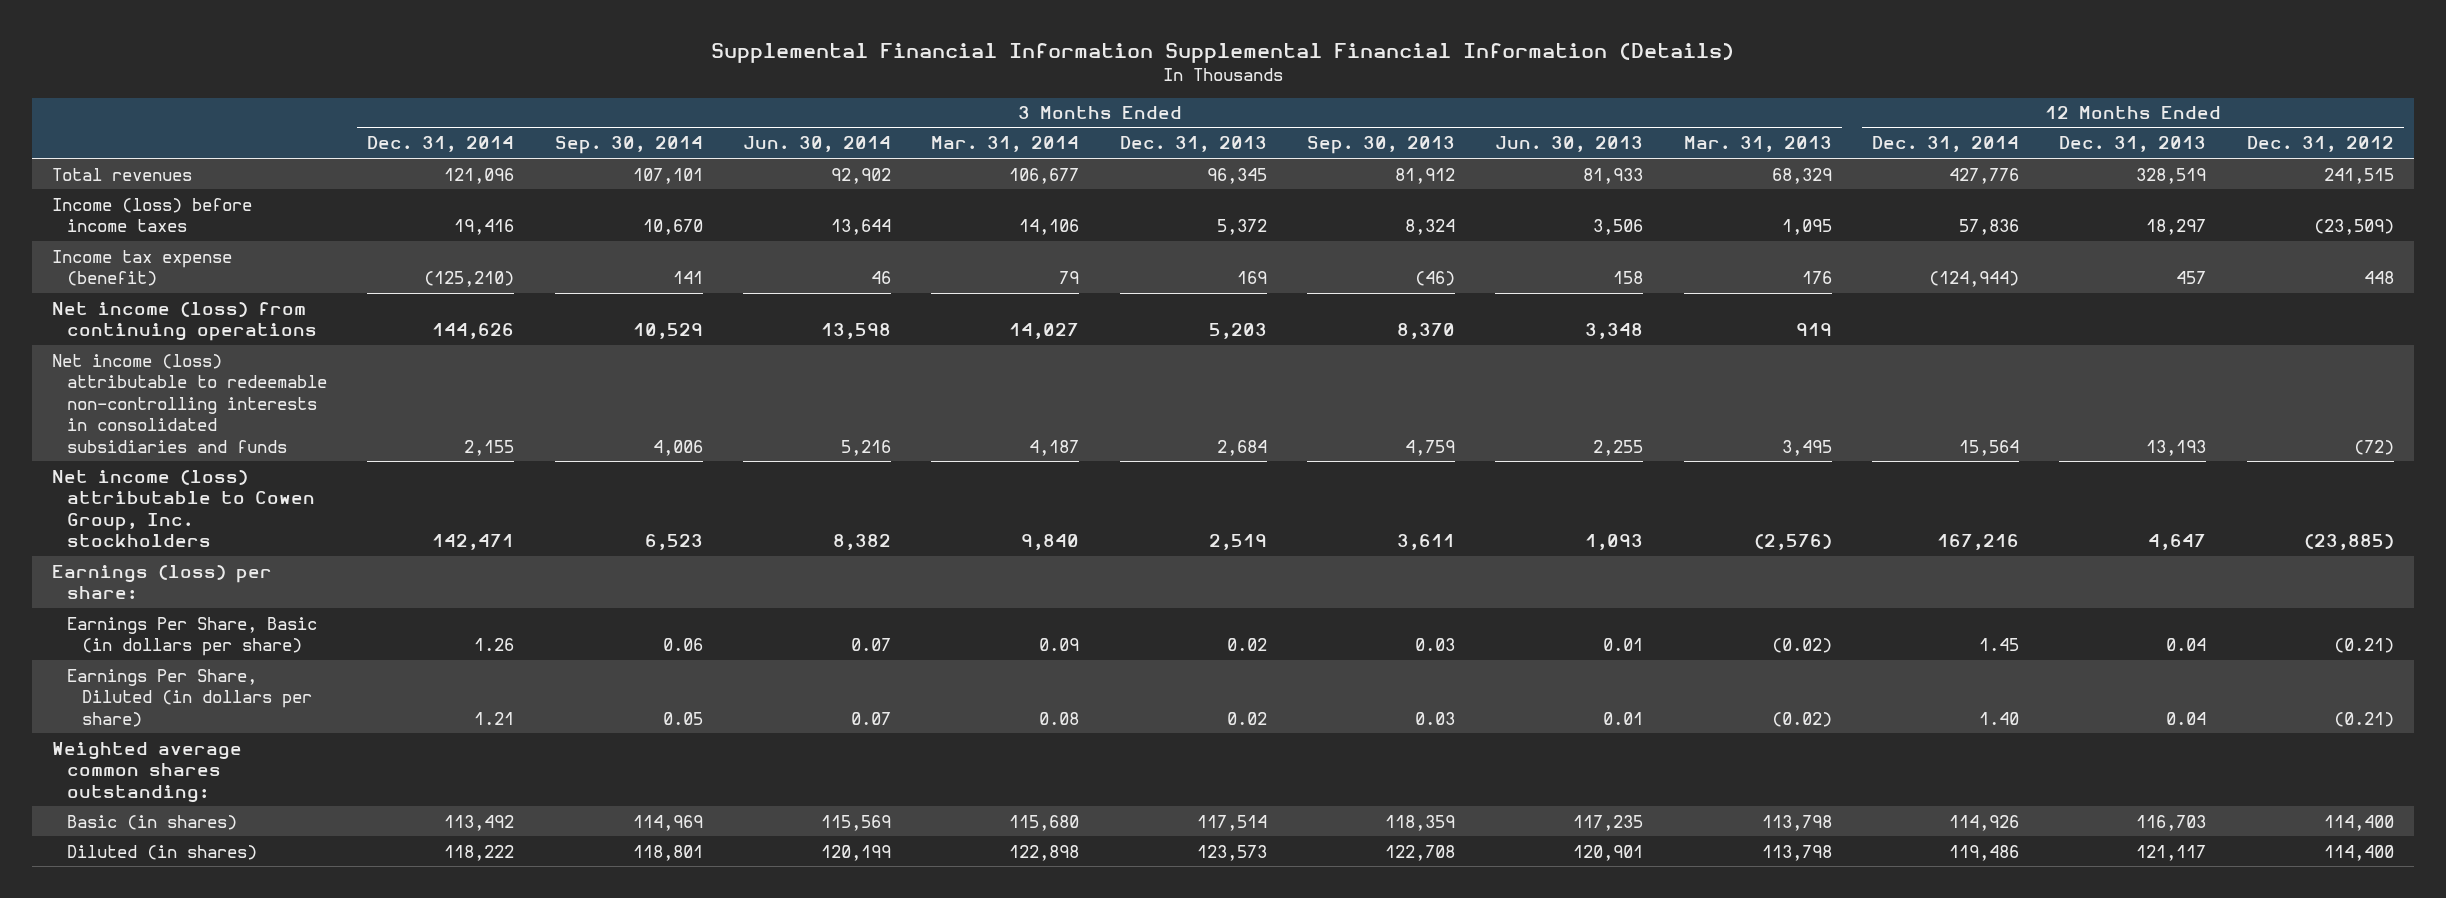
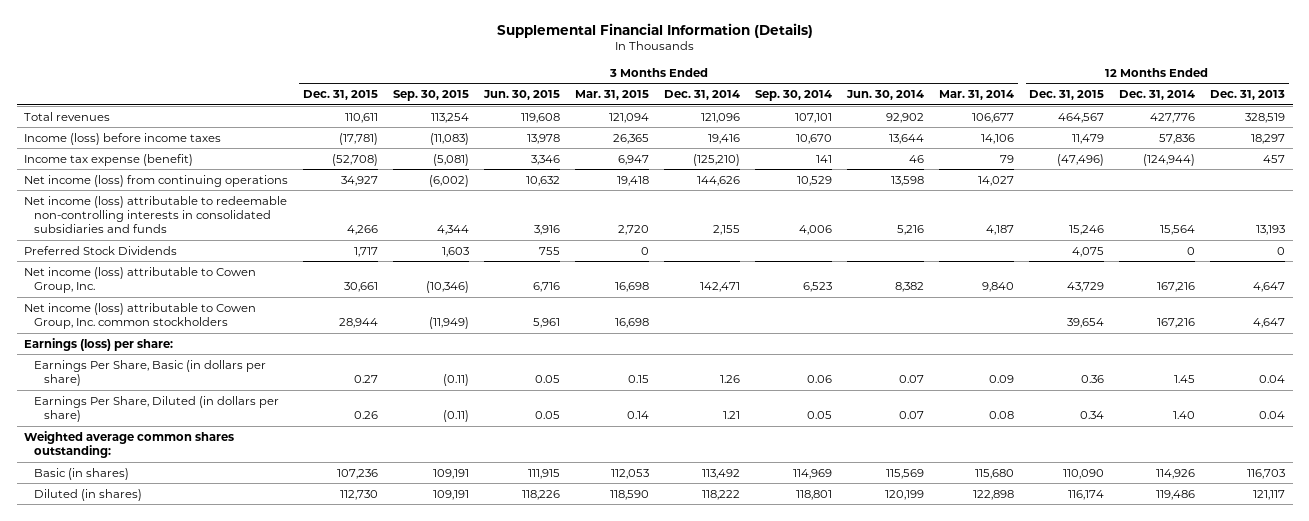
- Supplemental Financial Information Supplemental Financial Information (Details)
+ Supplemental Financial Information (Details)
- | 3 Months Ended Dec. 31, 2014 | 3 Months Ended Sep. 30, 2014 | 3 Months Ended Jun. 30, 2014 | 3 Months Ended Mar. 31, 2014 | 3 Months Ended Dec. 31, 2013 | 3 Months Ended Sep. 30, 2013 | 3 Months Ended Jun. 30, 2013 | 3 Months Ended Mar. 31, 2013 | 12 Months Ended Dec. 31, 2014 | 12 Months Ended Dec. 31, 2013 | 12 Months Ended Dec. 31, 2012
+ | 3 Months Ended Dec. 31, 2015 | 3 Months Ended Sep. 30, 2015 | 3 Months Ended Jun. 30, 2015 | 3 Months Ended Mar. 31, 2015 | 3 Months Ended Dec. 31, 2014 | 3 Months Ended Sep. 30, 2014 | 3 Months Ended Jun. 30, 2014 | 3 Months Ended Mar. 31, 2014 | 12 Months Ended Dec. 31, 2015 | 12 Months Ended Dec. 31, 2014 | 12 Months Ended Dec. 31, 2013
- Net income (loss) attributable to Cowen Group, Inc. stockholders | 142,471 | 6,523 | 8,382 | 9,840 | 2,519 | 3,611 | 1,093 | (2,576) | 167,216 | 4,647 | (23,885)
+ Preferred Stock Dividends | 1,717 | 1,603 | 755 | 0 | | | | | 4,075 | 0 | 0
+ Net income (loss) attributable to Cowen Group, Inc. | 30,661 | (10,346) | 6,716 | 16,698 | 142,471 | 6,523 | 8,382 | 9,840 | 43,729 | 167,216 | 4,647
+ Net income (loss) attributable to Cowen Group, Inc. common stockholders | 28,944 | (11,949) | 5,961 | 16,698 | | | | | 39,654 | 167,216 | 4,647

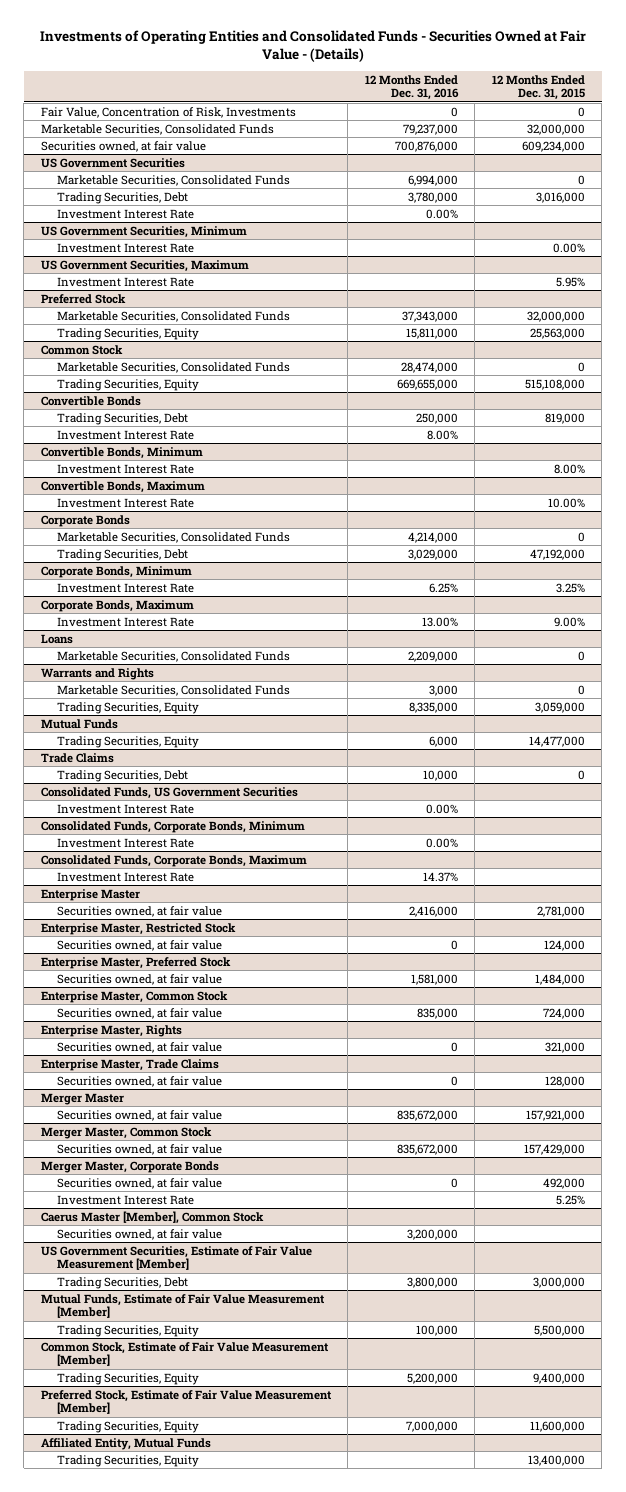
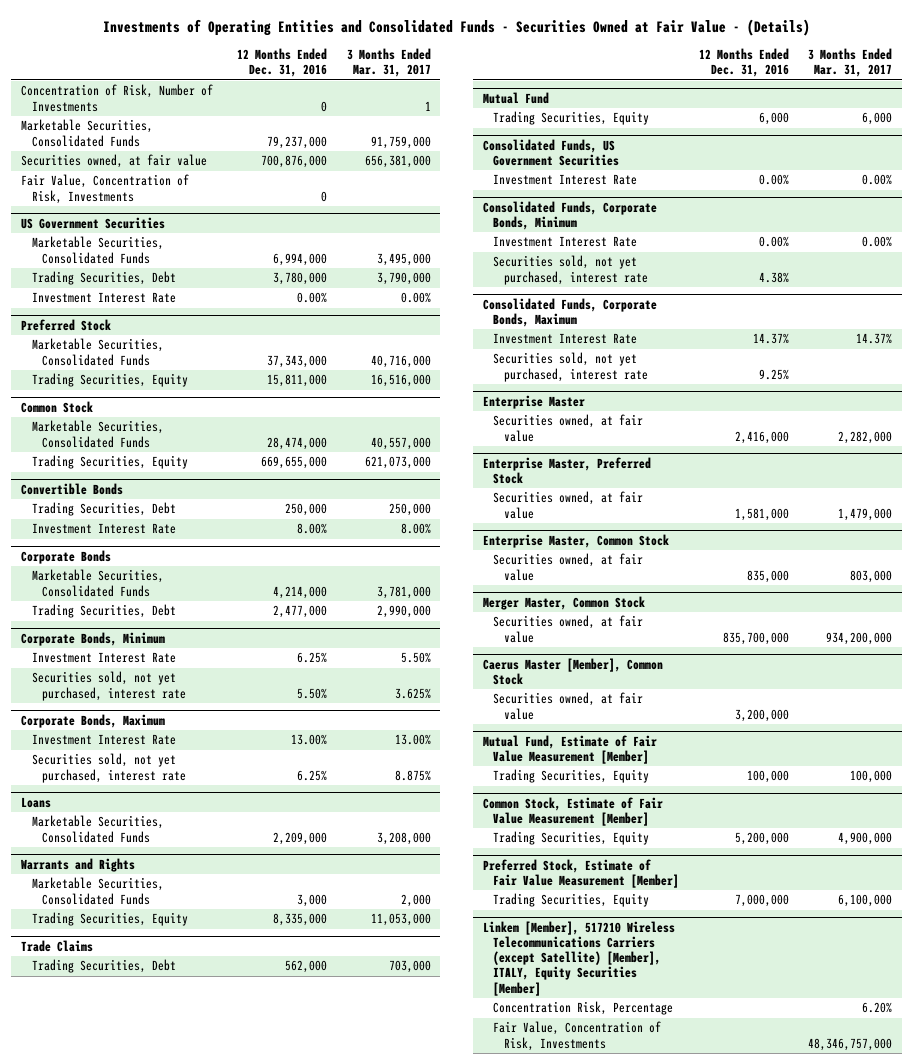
- | 12 Months Ended Dec. 31, 2016 | 12 Months Ended Dec. 31, 2015
+ | 12 Months Ended Dec. 31, 2016 | 3 Months Ended Mar. 31, 2017
+ Concentration of Risk, Number of Investments | 0 | 1
moved down: Fair Value, Concentration of Risk, Investments | 0 |
- US Government Securities, Minimum
- Investment Interest Rate | | 0.00%
- US Government Securities, Maximum
- Investment Interest Rate | | 5.95%
- Convertible Bonds, Minimum
- Investment Interest Rate | | 8.00%
- Convertible Bonds, Maximum
- Investment Interest Rate | | 10.00%
@ Corporate Bonds
- Trading Securities, Debt | 3,029,000 | 47,192,000
+ Trading Securities, Debt | 2,477,000 | 2,990,000
@ Corporate Bonds, Minimum
+ Securities sold, not yet purchased, interest rate | 5.50% | 3.625%
@ Corporate Bonds, Maximum
+ Securities sold, not yet purchased, interest rate | 6.25% | 8.875%
- Mutual Funds
- Trading Securities, Equity | 6,000 | 14,477,000
@ Trade Claims
- Trading Securities, Debt | 10,000 | 0
+ Trading Securities, Debt | 562,000 | 703,000
+ Mutual Fund
+ Trading Securities, Equity | 6,000 | 6,000
@ Consolidated Funds, Corporate Bonds, Minimum
+ Securities sold, not yet purchased, interest rate | 4.38% |
@ Consolidated Funds, Corporate Bonds, Maximum
+ Securities sold, not yet purchased, interest rate | 9.25% |
- Enterprise Master, Restricted Stock
- Securities owned, at fair value | 0 | 124,000
- Enterprise Master, Rights
- Securities owned, at fair value | 0 | 321,000
- Enterprise Master, Trade Claims
- Securities owned, at fair value | 0 | 128,000
- Merger Master
- Securities owned, at fair value | 835,672,000 | 157,921,000
@ Merger Master, Common Stock
- Securities owned, at fair value | 835,672,000 | 157,429,000
- Merger Master, Corporate Bonds
- Securities owned, at fair value | 0 | 492,000
- Investment Interest Rate | | 5.25%
@ Merger Master, Common Stock
+ Securities owned, at fair value | 835,700,000 | 934,200,000
- US Government Securities, Estimate of Fair Value Measurement [Member]
- Trading Securities, Debt | 3,800,000 | 3,000,000
- Mutual Funds, Estimate of Fair Value Measurement [Member]
+ Mutual Fund, Estimate of Fair Value Measurement [Member]
- Affiliated Entity, Mutual Funds
- Trading Securities, Equity | | 13,400,000
+ Linkem [Member], 517210 Wireless Telecommunications Carriers (except Satellite) [Member], ITALY, Equity Securities [Member]
+ Concentration Risk, Percentage | | 6.20%
+ Fair Value, Concentration of Risk, Investments | | 48,346,757,000

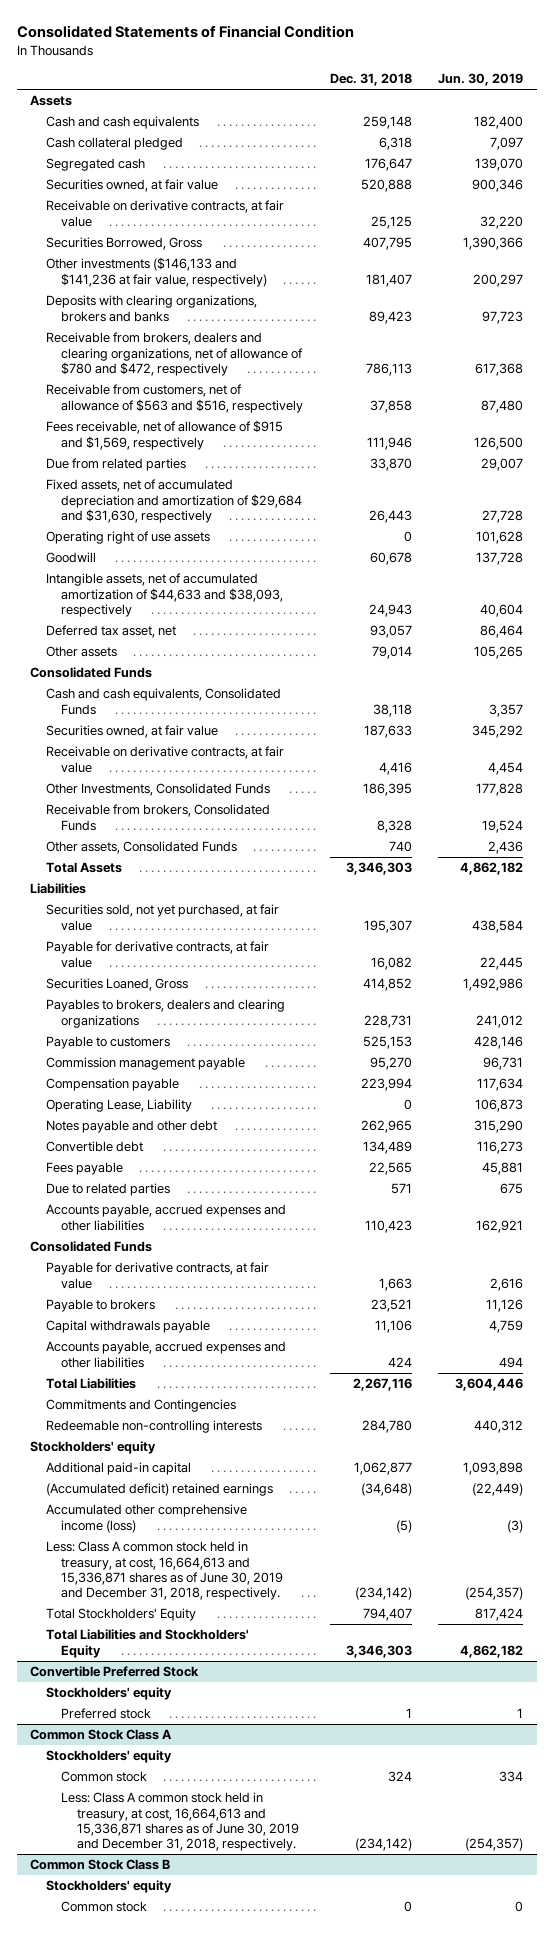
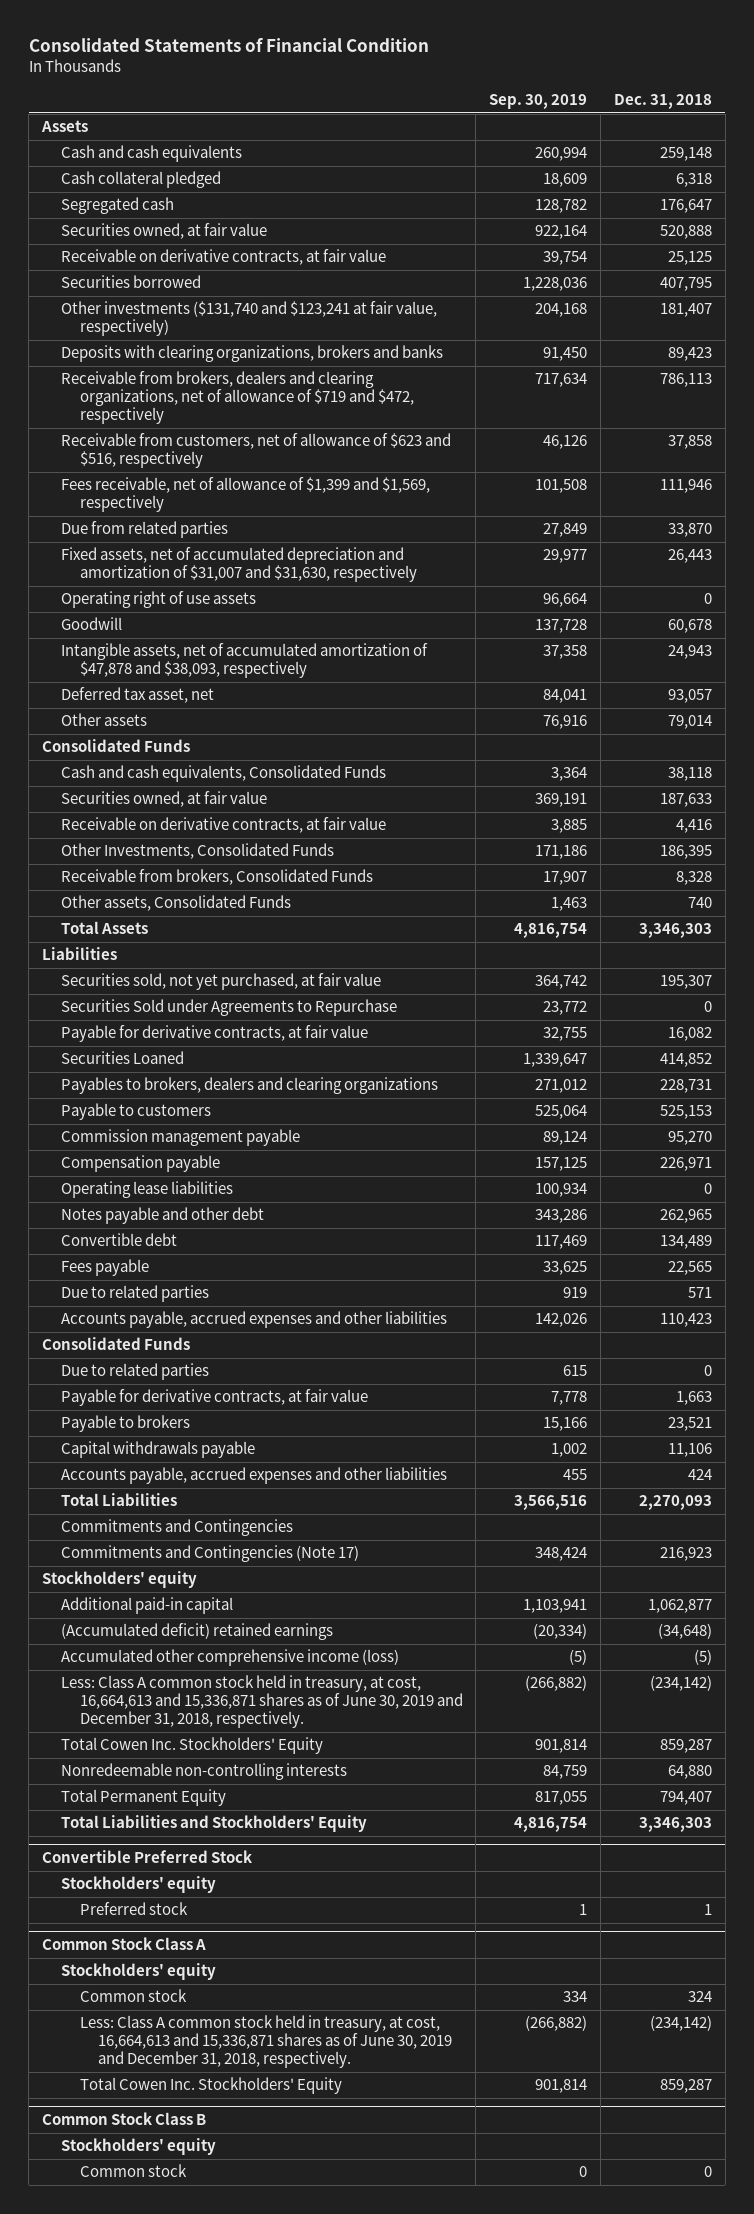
- | Dec. 31, 2018 | Jun. 30, 2019
+ | Sep. 30, 2019 | Dec. 31, 2018
- Securities Borrowed, Gross | 407,795 | 1,390,366
- Other investments ($146,133 and $141,236 at fair value, respectively) | 181,407 | 200,297
+ Securities borrowed | 1,228,036 | 407,795
+ Other investments ($131,740 and $123,241 at fair value, respectively) | 204,168 | 181,407
- Receivable from brokers, dealers and clearing organizations, net of allowance of $780 and $472, respectively | 786,113 | 617,368
- Receivable from customers, net of allowance of $563 and $516, respectively | 37,858 | 87,480
- Fees receivable, net of allowance of $915 and $1,569, respectively | 111,946 | 126,500
+ Receivable from brokers, dealers and clearing organizations, net of allowance of $719 and $472, respectively | 717,634 | 786,113
+ Receivable from customers, net of allowance of $623 and $516, respectively | 46,126 | 37,858
+ Fees receivable, net of allowance of $1,399 and $1,569, respectively | 101,508 | 111,946
- Fixed assets, net of accumulated depreciation and amortization of $29,684 and $31,630, respectively | 26,443 | 27,728
+ Fixed assets, net of accumulated depreciation and amortization of $31,007 and $31,630, respectively | 29,977 | 26,443
- Intangible assets, net of accumulated amortization of $44,633 and $38,093, respectively | 24,943 | 40,604
+ Intangible assets, net of accumulated amortization of $47,878 and $38,093, respectively | 37,358 | 24,943
+ Securities Sold under Agreements to Repurchase | 23,772 | 0
- Securities Loaned, Gross | 414,852 | 1,492,986
+ Securities Loaned | 1,339,647 | 414,852
- Compensation payable | 223,994 | 117,634
- Operating Lease, Liability | 0 | 106,873
+ Compensation payable | 157,125 | 226,971
+ Operating lease liabilities | 100,934 | 0
+ Due to related parties | 615 | 0
- Total Liabilities | 2,267,116 | 3,604,446
+ Total Liabilities | 3,566,516 | 2,270,093
- Redeemable non-controlling interests | 284,780 | 440,312
+ Commitments and Contingencies (Note 17) | 348,424 | 216,923
- Total Stockholders' Equity | 794,407 | 817,424
+ Total Cowen Inc. Stockholders' Equity | 901,814 | 859,287
+ Nonredeemable non-controlling interests | 84,759 | 64,880
+ Total Permanent Equity | 817,055 | 794,407
@ Common Stock Class A
+ Total Cowen Inc. Stockholders' Equity | 901,814 | 859,287

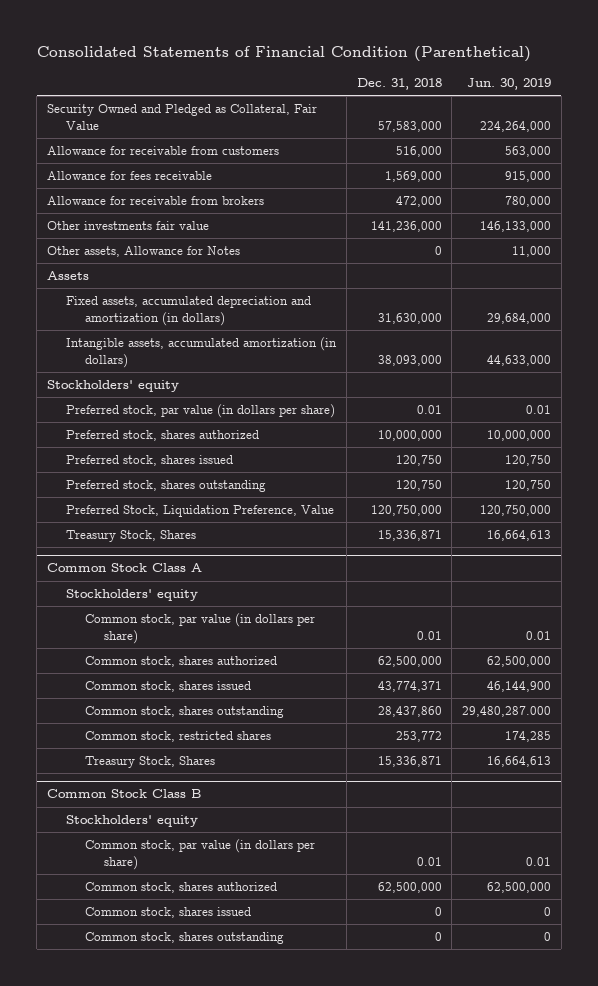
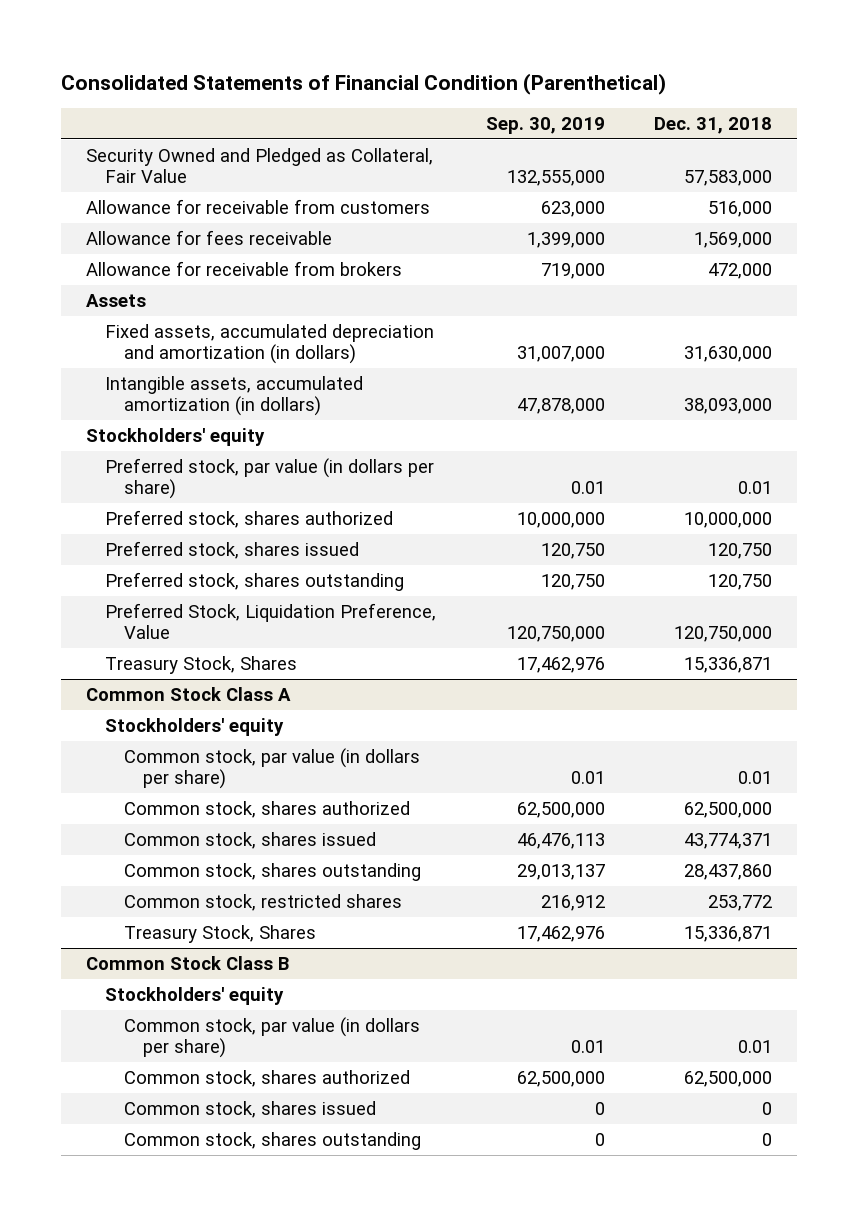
- | Dec. 31, 2018 | Jun. 30, 2019
+ | Sep. 30, 2019 | Dec. 31, 2018
- Other investments fair value | 141,236,000 | 146,133,000
- Other assets, Allowance for Notes | 0 | 11,000

